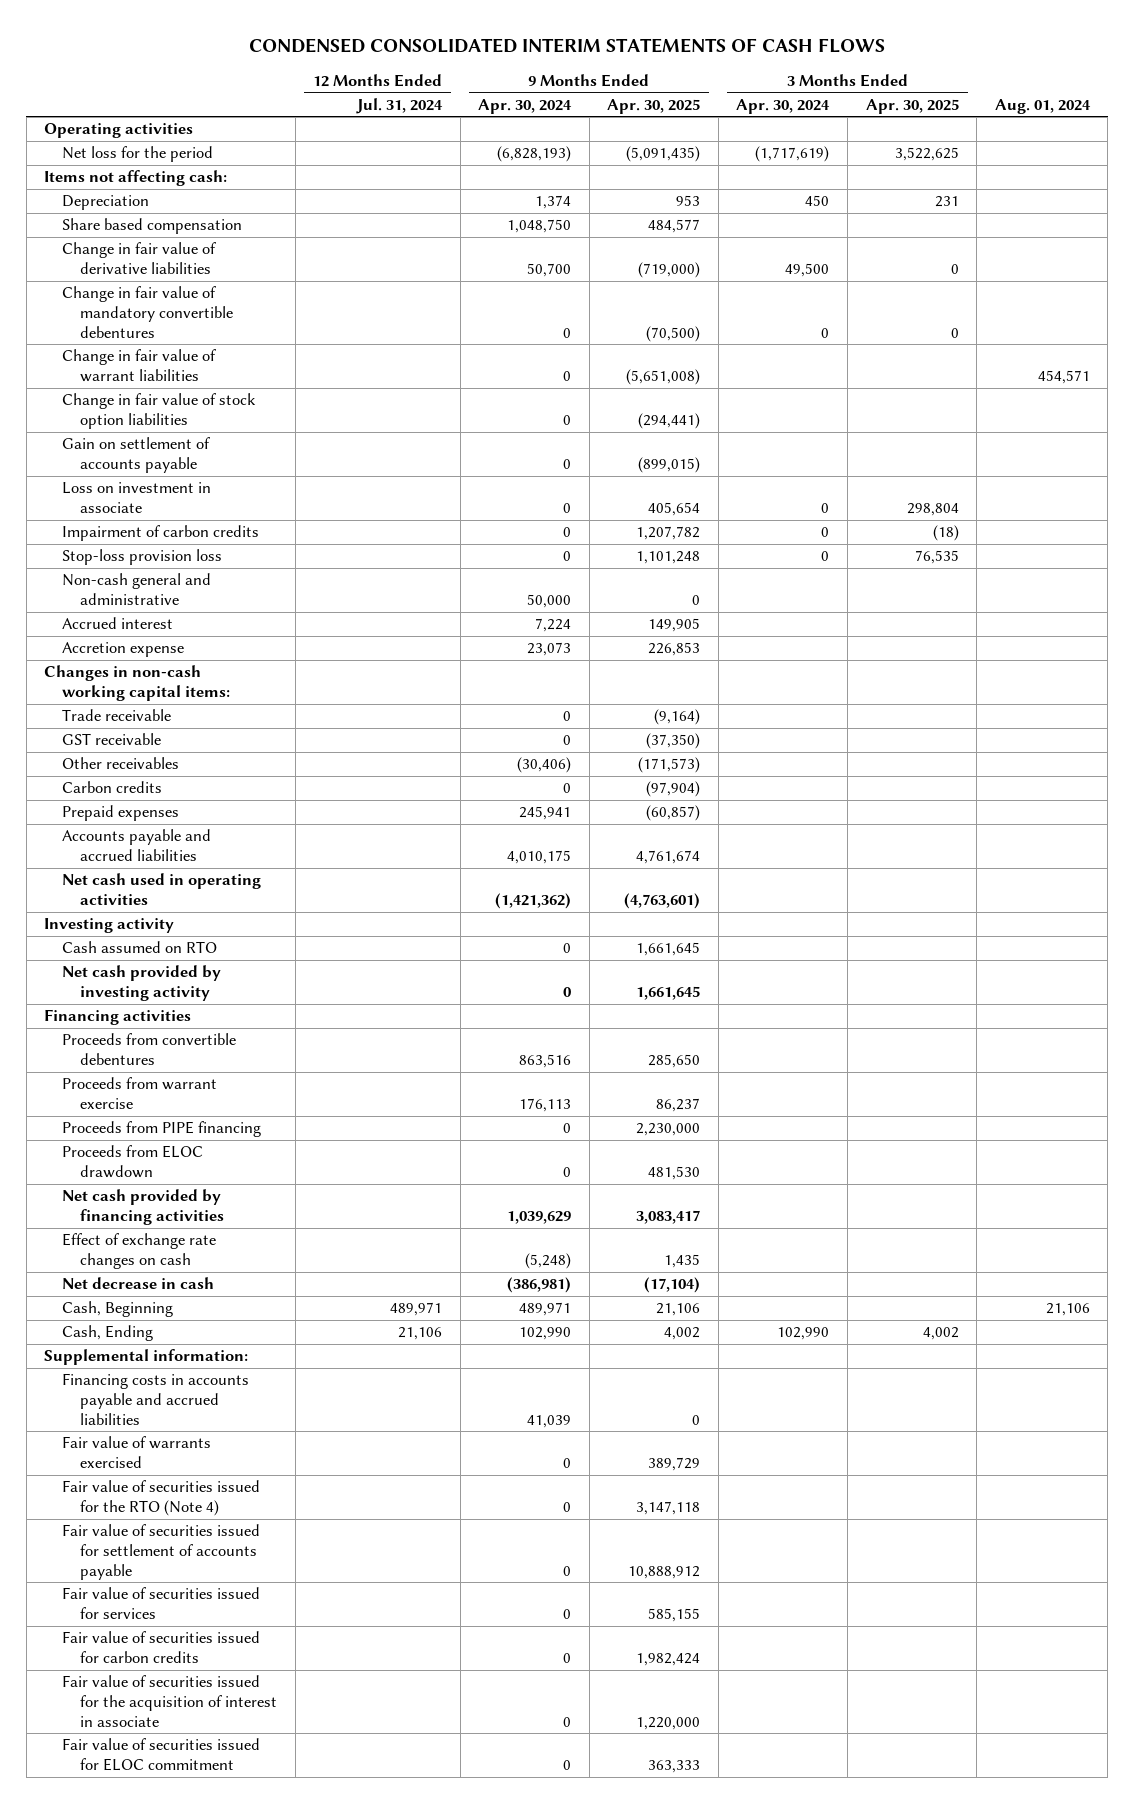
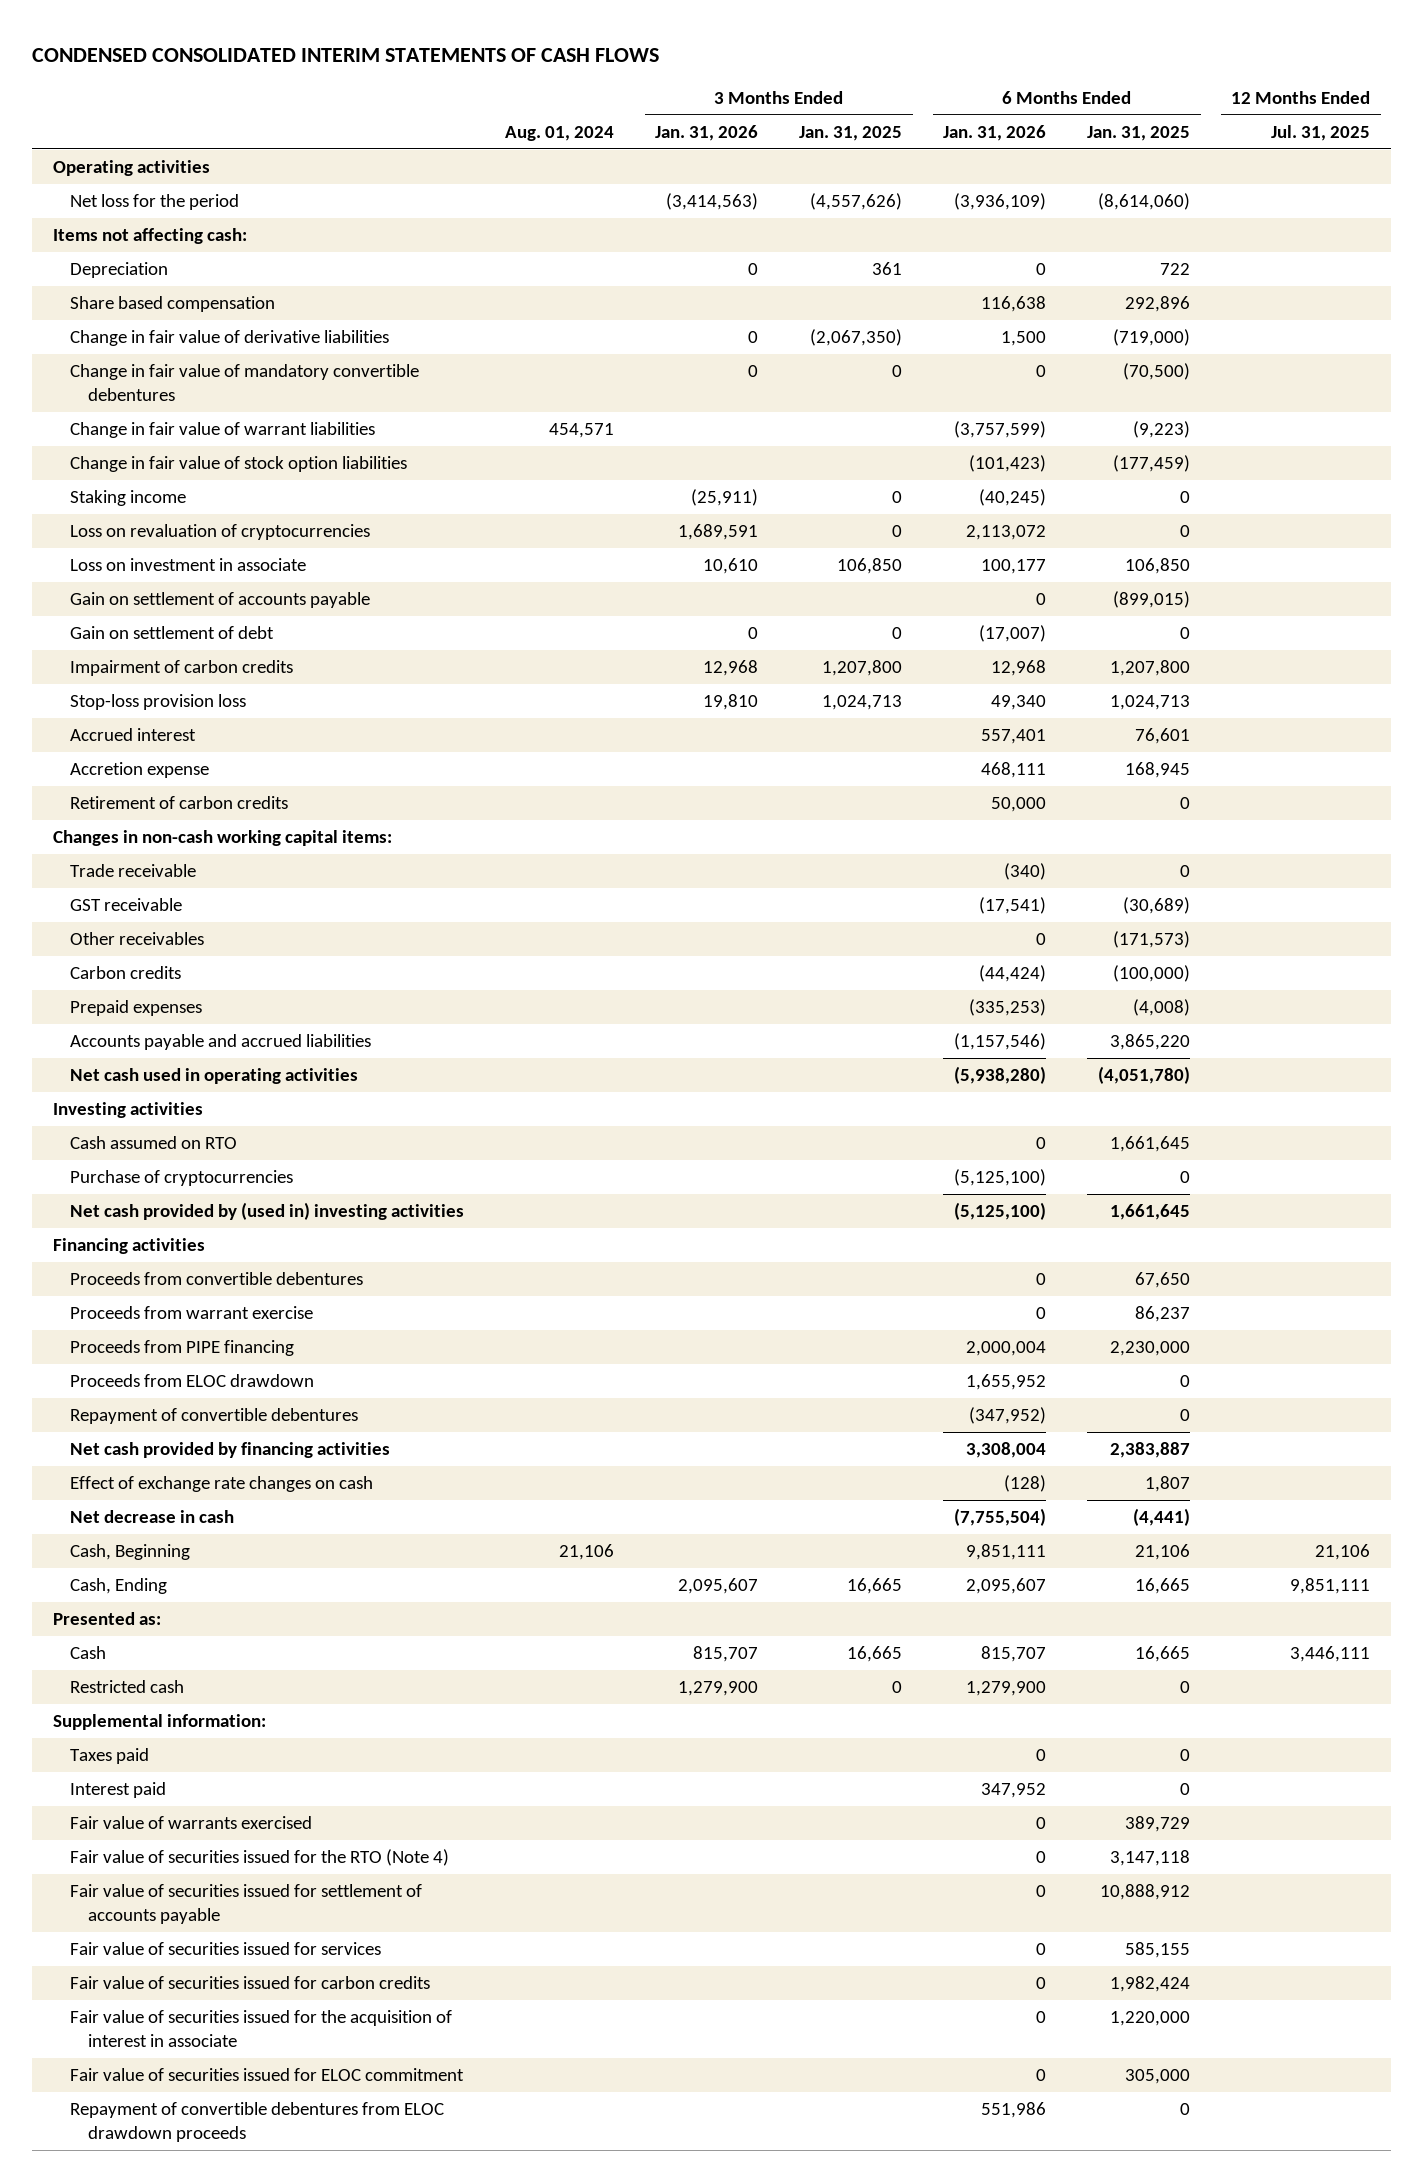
- | 12 Months Ended Jul. 31, 2024 | 9 Months Ended Apr. 30, 2024 | 9 Months Ended Apr. 30, 2025 | 3 Months Ended Apr. 30, 2024 | 3 Months Ended Apr. 30, 2025 | Aug. 01, 2024
+ | Aug. 01, 2024 | 3 Months Ended Jan. 31, 2026 | 3 Months Ended Jan. 31, 2025 | 6 Months Ended Jan. 31, 2026 | 6 Months Ended Jan. 31, 2025 | 12 Months Ended Jul. 31, 2025
+ Staking income | | (25,911) | 0 | (40,245) | 0 |
+ Loss on revaluation of cryptocurrencies | | 1,689,591 | 0 | 2,113,072 | 0 |
moved down: Gain on settlement of accounts payable | | | | 0 | (899,015) |
+ Gain on settlement of debt | | 0 | 0 | (17,007) | 0 |
- Non-cash general and administrative | | 50,000 | 0 | | |
+ Retirement of carbon credits | | | | 50,000 | 0 |
- Investing activity
+ Investing activities
- Net cash provided by investing activity | | 0 | 1,661,645 | | |
+ Purchase of cryptocurrencies | | | | (5,125,100) | 0 |
+ Net cash provided by (used in) investing activities | | | | (5,125,100) | 1,661,645 |
+ Repayment of convertible debentures | | | | (347,952) | 0 |
+ Presented as:
+ Cash | | 815,707 | 16,665 | 815,707 | 16,665 | 3,446,111
+ Restricted cash | | 1,279,900 | 0 | 1,279,900 | 0 |
- Financing costs in accounts payable and accrued liabilities | | 41,039 | 0 | | |
+ Taxes paid | | | | 0 | 0 |
+ Interest paid | | | | 347,952 | 0 |
+ Repayment of convertible debentures from ELOC drawdown proceeds | | | | 551,986 | 0 |

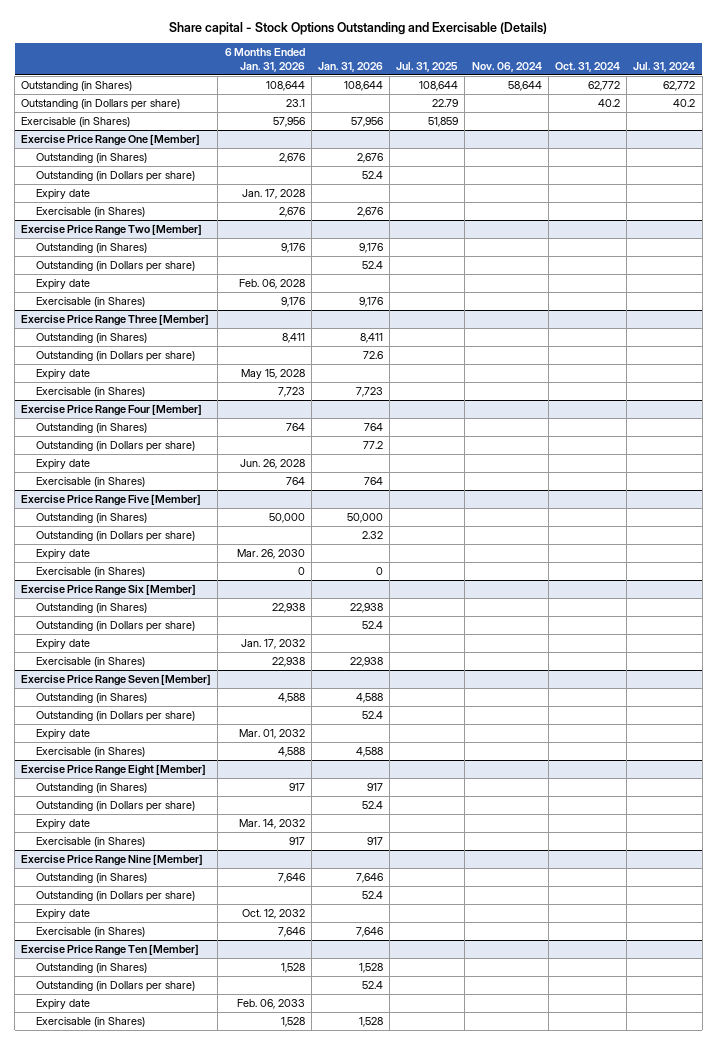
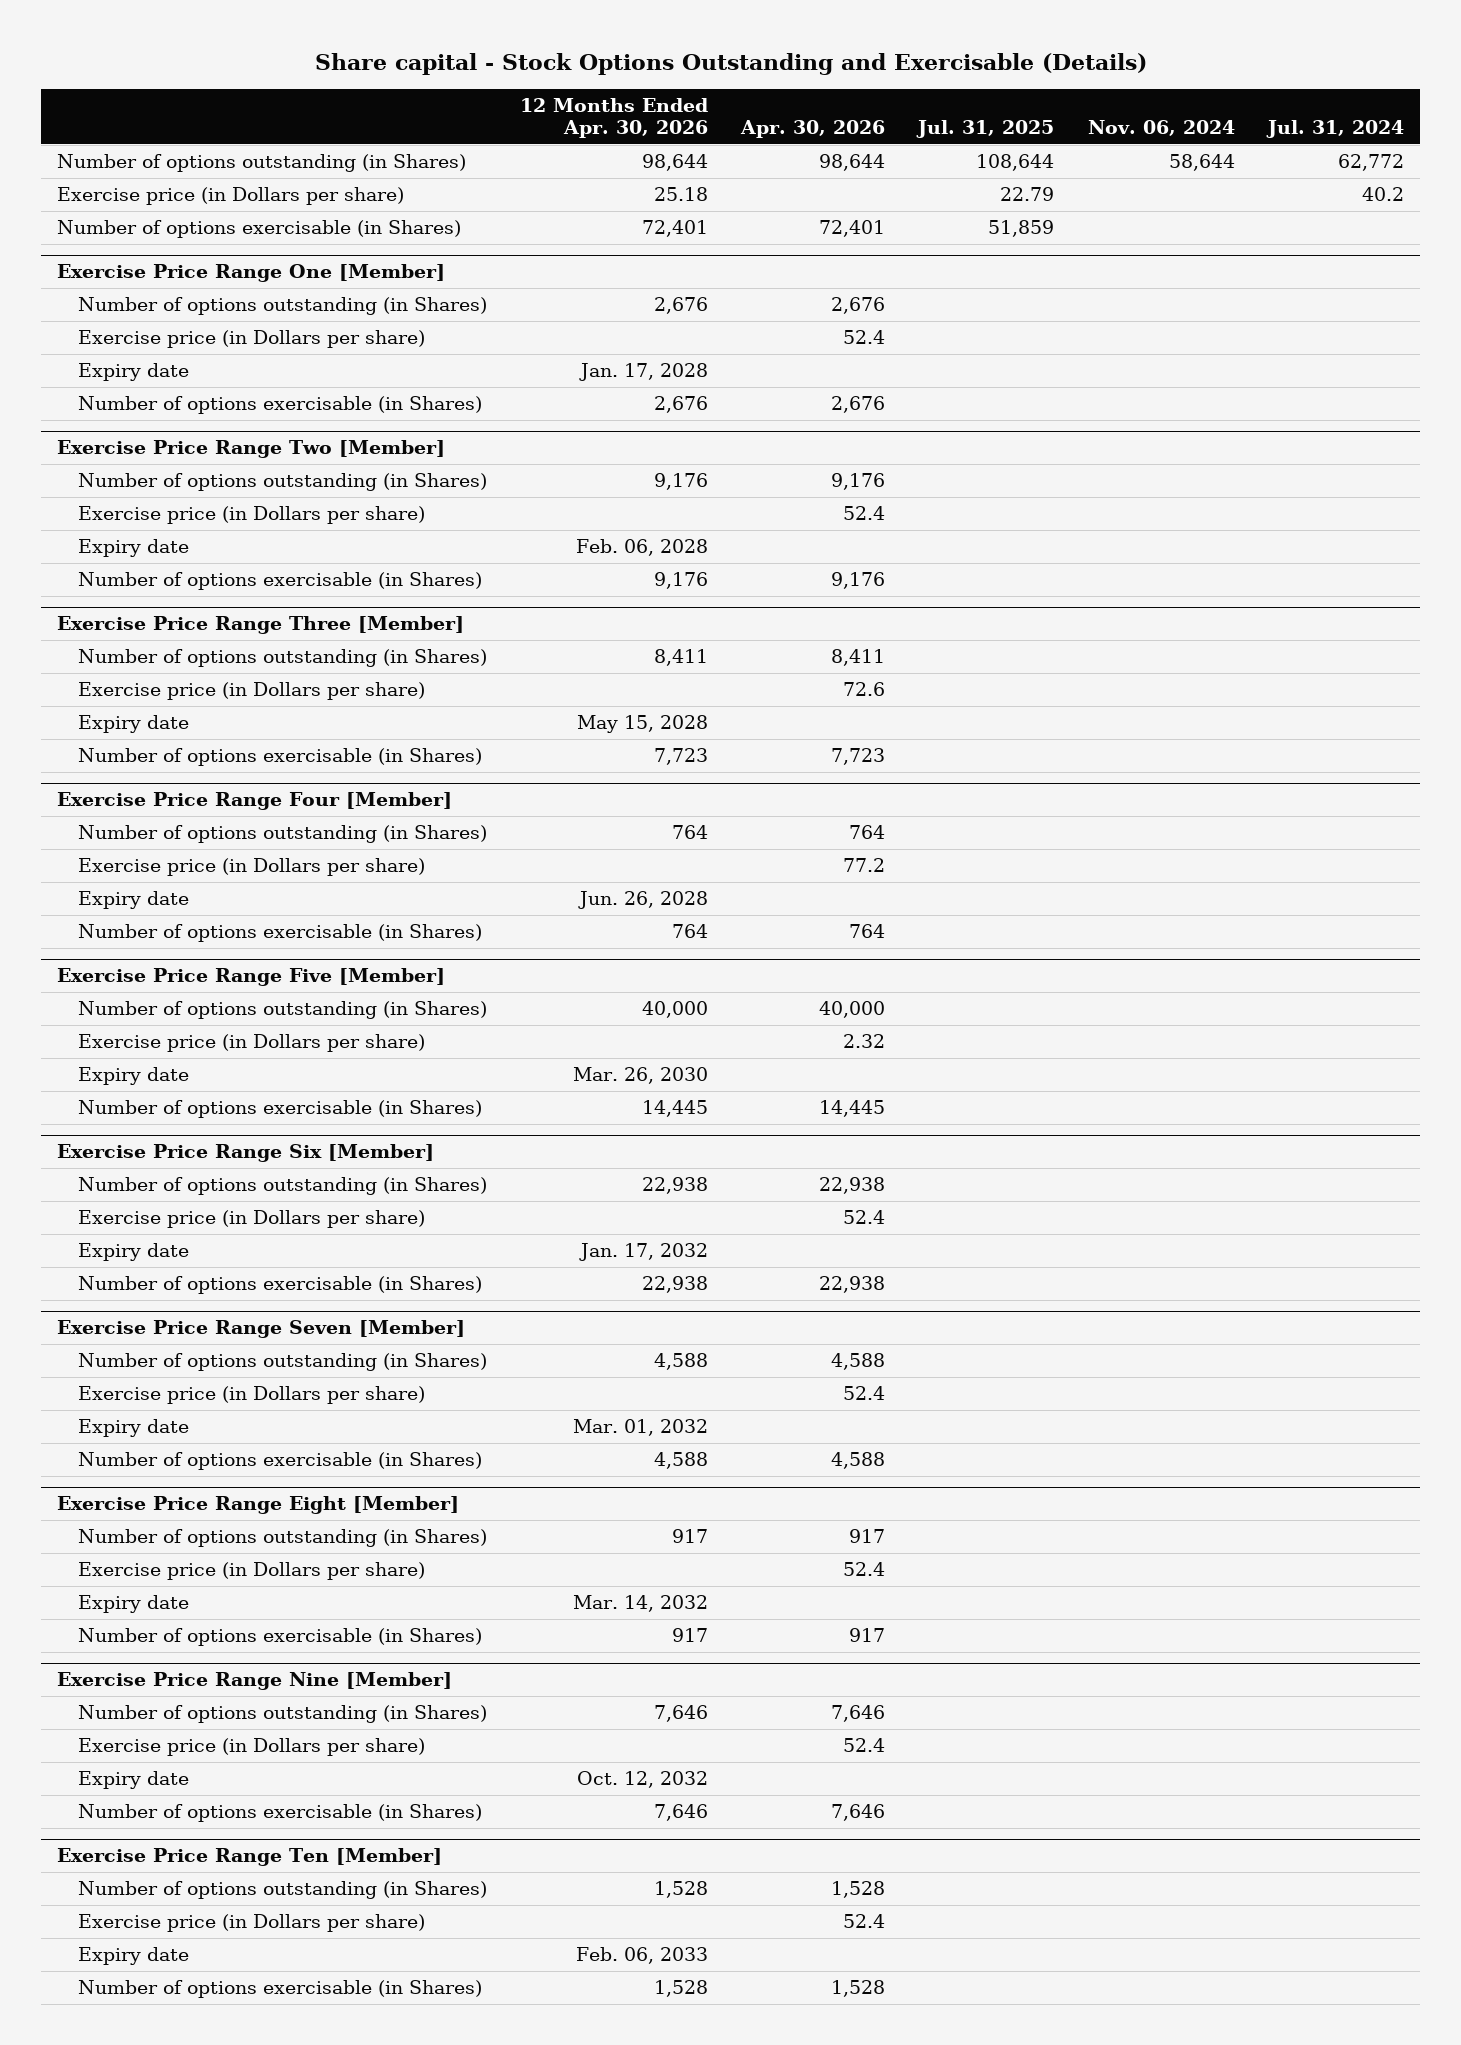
- | 6 Months Ended Jan. 31, 2026 | Jan. 31, 2026 | Jul. 31, 2025 | Nov. 06, 2024 | Oct. 31, 2024 | Jul. 31, 2024
+ | 12 Months Ended Apr. 30, 2026 | Apr. 30, 2026 | Jul. 31, 2025 | Nov. 06, 2024 | Jul. 31, 2024
- Outstanding (in Shares) | 108,644 | 108,644 | 108,644 | 58,644 | 62,772 | 62,772
- Outstanding (in Dollars per share) | 23.1 | | 22.79 | | 40.2 | 40.2
- Exercisable (in Shares) | 57,956 | 57,956 | 51,859 | | |
+ Number of options outstanding (in Shares) | 98,644 | 98,644 | 108,644 | 58,644 | 62,772
+ Exercise price (in Dollars per share) | 25.18 | | 22.79 | | 40.2
+ Number of options exercisable (in Shares) | 72,401 | 72,401 | 51,859 | |
@ Exercise Price Range One [Member]
- Outstanding (in Shares) | 2,676 | 2,676 | | | |
- Outstanding (in Dollars per share) | | 52.4 | | | |
+ Number of options outstanding (in Shares) | 2,676 | 2,676 | | |
+ Exercise price (in Dollars per share) | | 52.4 | | |
- Exercisable (in Shares) | 2,676 | 2,676 | | | |
+ Number of options exercisable (in Shares) | 2,676 | 2,676 | | |
@ Exercise Price Range Two [Member]
- Outstanding (in Shares) | 9,176 | 9,176 | | | |
- Outstanding (in Dollars per share) | | 52.4 | | | |
+ Number of options outstanding (in Shares) | 9,176 | 9,176 | | |
+ Exercise price (in Dollars per share) | | 52.4 | | |
- Exercisable (in Shares) | 9,176 | 9,176 | | | |
+ Number of options exercisable (in Shares) | 9,176 | 9,176 | | |
@ Exercise Price Range Three [Member]
- Outstanding (in Shares) | 8,411 | 8,411 | | | |
- Outstanding (in Dollars per share) | | 72.6 | | | |
+ Number of options outstanding (in Shares) | 8,411 | 8,411 | | |
+ Exercise price (in Dollars per share) | | 72.6 | | |
- Exercisable (in Shares) | 7,723 | 7,723 | | | |
+ Number of options exercisable (in Shares) | 7,723 | 7,723 | | |
@ Exercise Price Range Four [Member]
- Outstanding (in Shares) | 764 | 764 | | | |
- Outstanding (in Dollars per share) | | 77.2 | | | |
+ Number of options outstanding (in Shares) | 764 | 764 | | |
+ Exercise price (in Dollars per share) | | 77.2 | | |
- Exercisable (in Shares) | 764 | 764 | | | |
+ Number of options exercisable (in Shares) | 764 | 764 | | |
@ Exercise Price Range Five [Member]
- Outstanding (in Shares) | 50,000 | 50,000 | | | |
- Outstanding (in Dollars per share) | | 2.32 | | | |
+ Number of options outstanding (in Shares) | 40,000 | 40,000 | | |
+ Exercise price (in Dollars per share) | | 2.32 | | |
- Exercisable (in Shares) | 0 | 0 | | | |
+ Number of options exercisable (in Shares) | 14,445 | 14,445 | | |
@ Exercise Price Range Six [Member]
- Outstanding (in Shares) | 22,938 | 22,938 | | | |
- Outstanding (in Dollars per share) | | 52.4 | | | |
+ Number of options outstanding (in Shares) | 22,938 | 22,938 | | |
+ Exercise price (in Dollars per share) | | 52.4 | | |
- Exercisable (in Shares) | 22,938 | 22,938 | | | |
+ Number of options exercisable (in Shares) | 22,938 | 22,938 | | |
@ Exercise Price Range Seven [Member]
- Outstanding (in Shares) | 4,588 | 4,588 | | | |
- Outstanding (in Dollars per share) | | 52.4 | | | |
+ Number of options outstanding (in Shares) | 4,588 | 4,588 | | |
+ Exercise price (in Dollars per share) | | 52.4 | | |
- Exercisable (in Shares) | 4,588 | 4,588 | | | |
+ Number of options exercisable (in Shares) | 4,588 | 4,588 | | |
@ Exercise Price Range Eight [Member]
- Outstanding (in Shares) | 917 | 917 | | | |
- Outstanding (in Dollars per share) | | 52.4 | | | |
+ Number of options outstanding (in Shares) | 917 | 917 | | |
+ Exercise price (in Dollars per share) | | 52.4 | | |
- Exercisable (in Shares) | 917 | 917 | | | |
+ Number of options exercisable (in Shares) | 917 | 917 | | |
@ Exercise Price Range Nine [Member]
- Outstanding (in Shares) | 7,646 | 7,646 | | | |
- Outstanding (in Dollars per share) | | 52.4 | | | |
+ Number of options outstanding (in Shares) | 7,646 | 7,646 | | |
+ Exercise price (in Dollars per share) | | 52.4 | | |
- Exercisable (in Shares) | 7,646 | 7,646 | | | |
+ Number of options exercisable (in Shares) | 7,646 | 7,646 | | |
@ Exercise Price Range Ten [Member]
- Outstanding (in Shares) | 1,528 | 1,528 | | | |
- Outstanding (in Dollars per share) | | 52.4 | | | |
+ Number of options outstanding (in Shares) | 1,528 | 1,528 | | |
+ Exercise price (in Dollars per share) | | 52.4 | | |
- Exercisable (in Shares) | 1,528 | 1,528 | | | |
+ Number of options exercisable (in Shares) | 1,528 | 1,528 | | |

